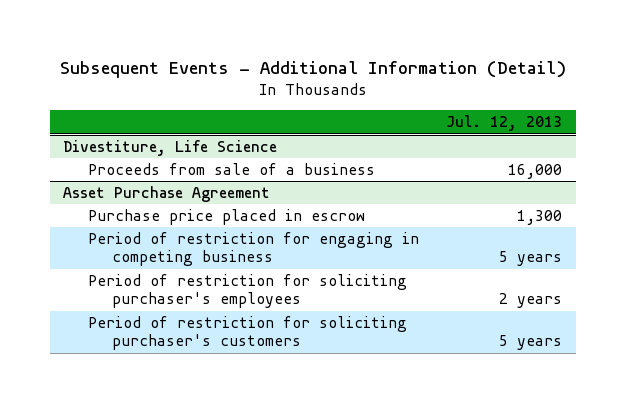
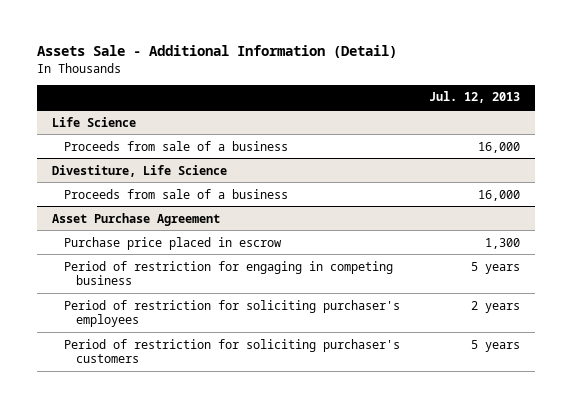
- Subsequent Events - Additional Information (Detail)
+ Assets Sale - Additional Information (Detail)
+ Life Science
+ Proceeds from sale of a business | 16,000

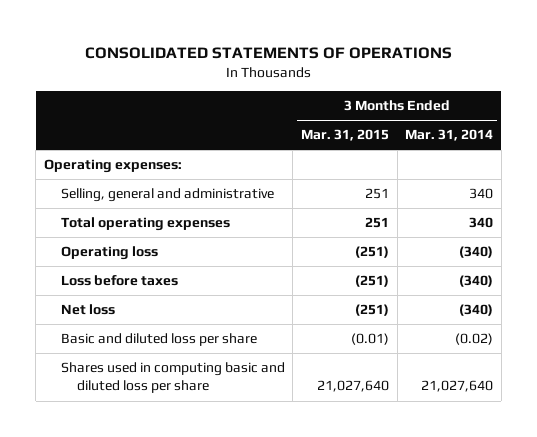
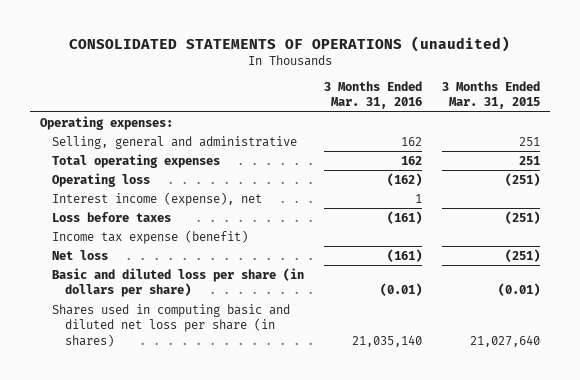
- CONSOLIDATED STATEMENTS OF OPERATIONS
+ CONSOLIDATED STATEMENTS OF OPERATIONS (unaudited)
- | 3 Months Ended Mar. 31, 2015 | 3 Months Ended Mar. 31, 2014
+ | 3 Months Ended Mar. 31, 2016 | 3 Months Ended Mar. 31, 2015
+ Interest income (expense), net | 1 |
+ Income tax expense (benefit)
- Basic and diluted loss per share | (0.01) | (0.02)
- Shares used in computing basic and diluted loss per share | 21,027,640 | 21,027,640
+ Basic and diluted loss per share (in dollars per share) | (0.01) | (0.01)
+ Shares used in computing basic and diluted net loss per share (in shares) | 21,035,140 | 21,027,640

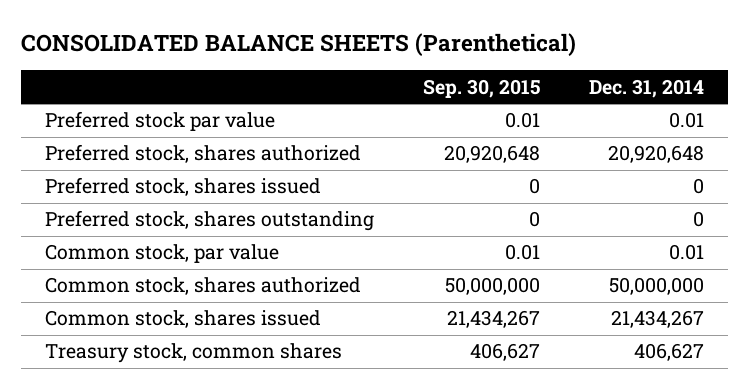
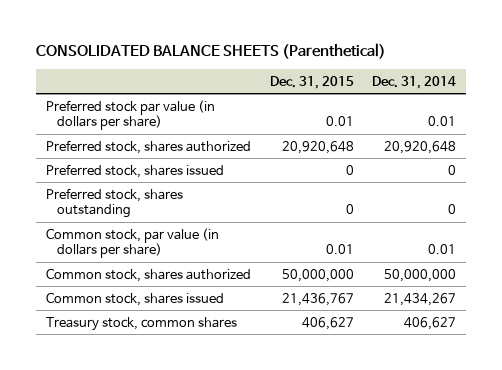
- | Sep. 30, 2015 | Dec. 31, 2014
+ | Dec. 31, 2015 | Dec. 31, 2014
- Preferred stock par value | 0.01 | 0.01
+ Preferred stock par value (in dollars per share) | 0.01 | 0.01
- Common stock, par value | 0.01 | 0.01
+ Common stock, par value (in dollars per share) | 0.01 | 0.01

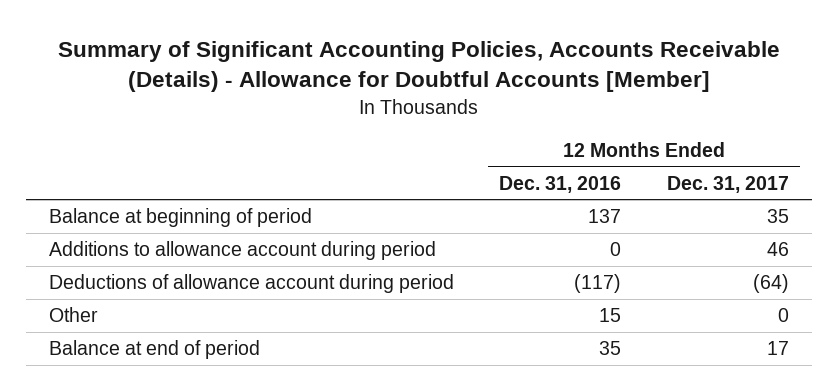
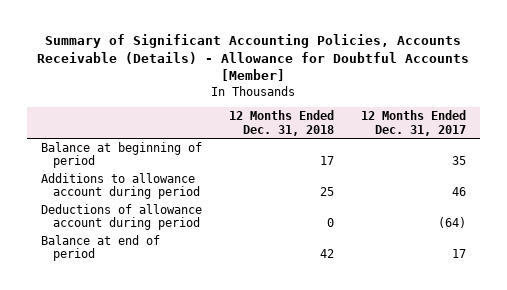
- | 12 Months Ended Dec. 31, 2016 | 12 Months Ended Dec. 31, 2017
+ | 12 Months Ended Dec. 31, 2018 | 12 Months Ended Dec. 31, 2017
- Other | 15 | 0

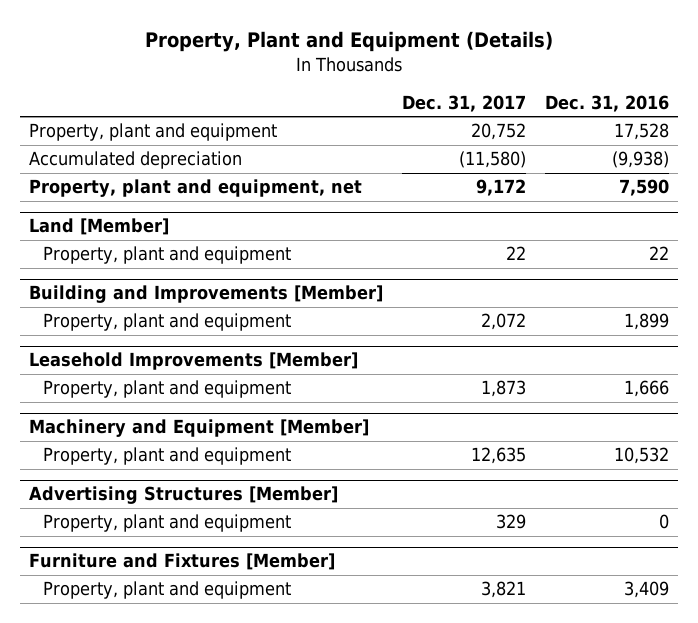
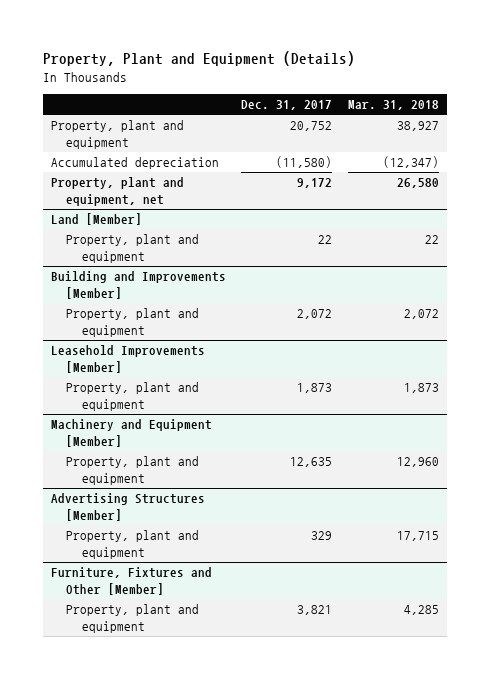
- | Dec. 31, 2017 | Dec. 31, 2016
+ | Dec. 31, 2017 | Mar. 31, 2018
- Furniture and Fixtures [Member]
+ Furniture, Fixtures and Other [Member]

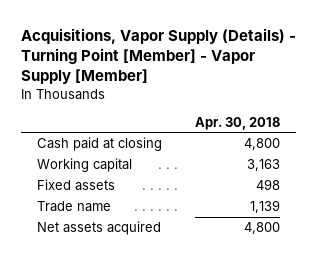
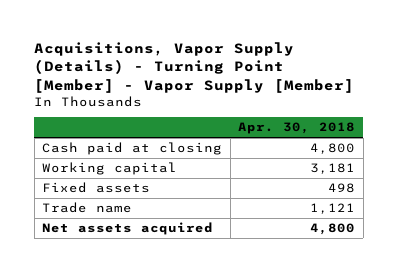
- Working capital | 3,163
+ Working capital | 3,181
- Trade name | 1,139
+ Trade name | 1,121

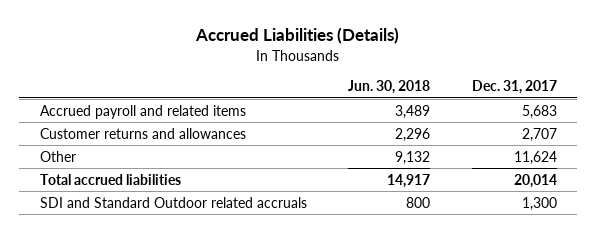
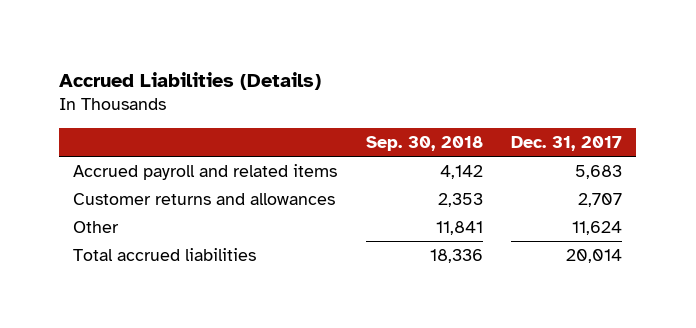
- | Jun. 30, 2018 | Dec. 31, 2017
+ | Sep. 30, 2018 | Dec. 31, 2017
- SDI and Standard Outdoor related accruals | 800 | 1,300

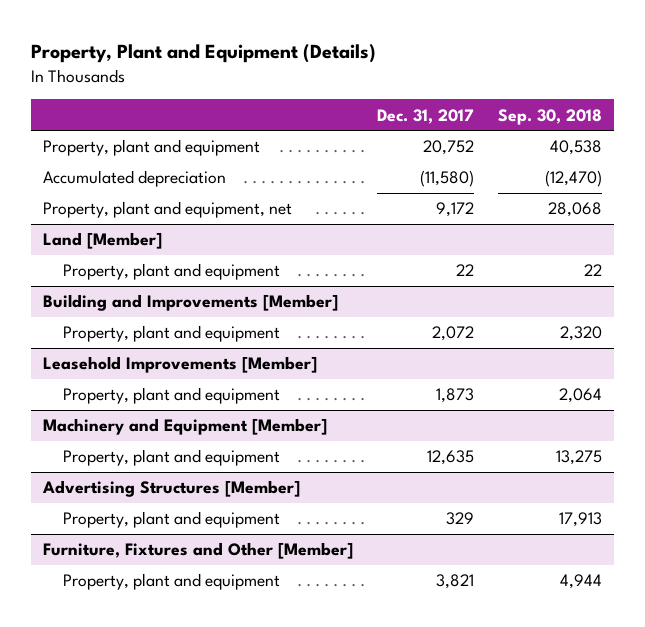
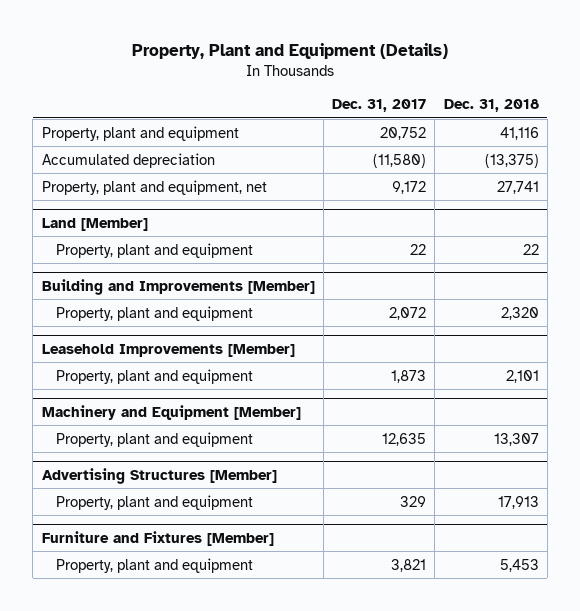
- | Dec. 31, 2017 | Sep. 30, 2018
+ | Dec. 31, 2017 | Dec. 31, 2018
- Furniture, Fixtures and Other [Member]
+ Furniture and Fixtures [Member]

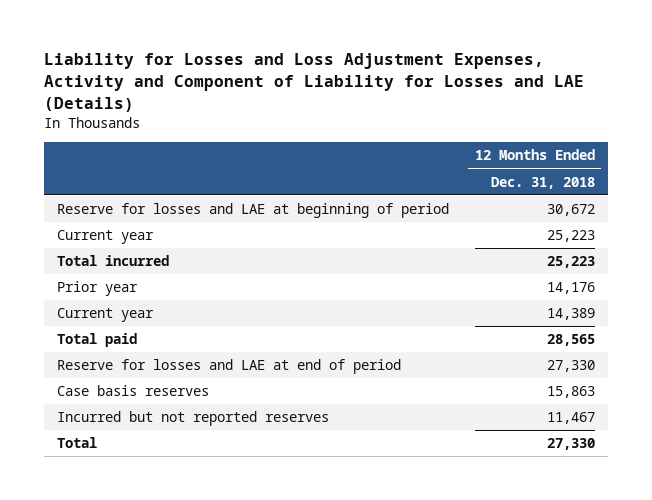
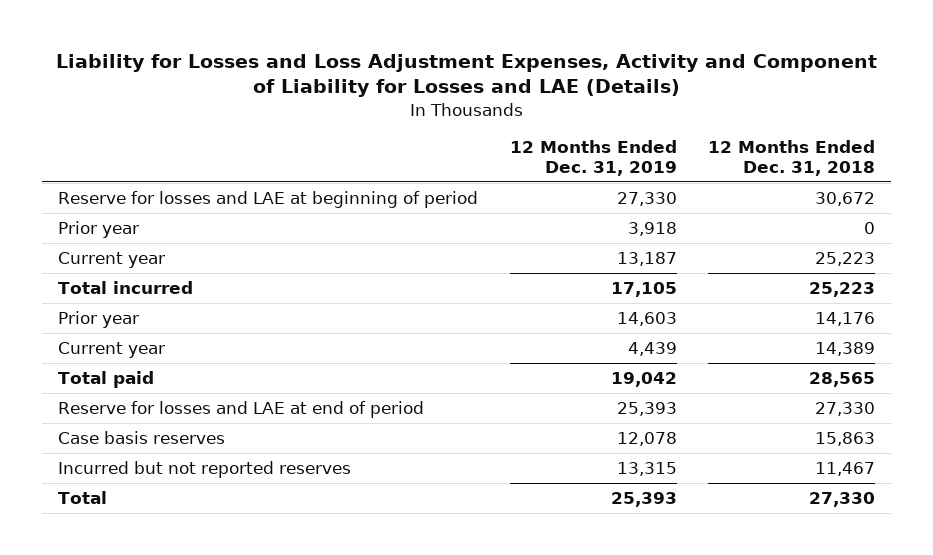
- | 12 Months Ended Dec. 31, 2018
+ | 12 Months Ended Dec. 31, 2019 | 12 Months Ended Dec. 31, 2018
+ Prior year | 3,918 | 0

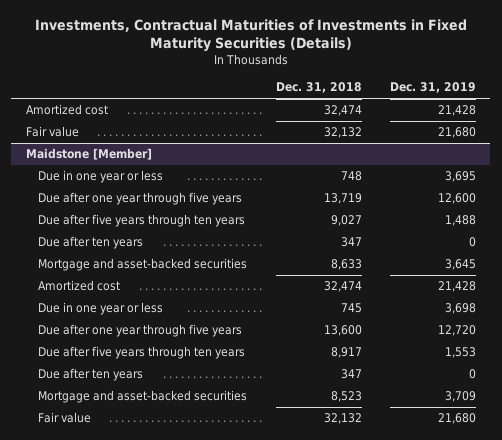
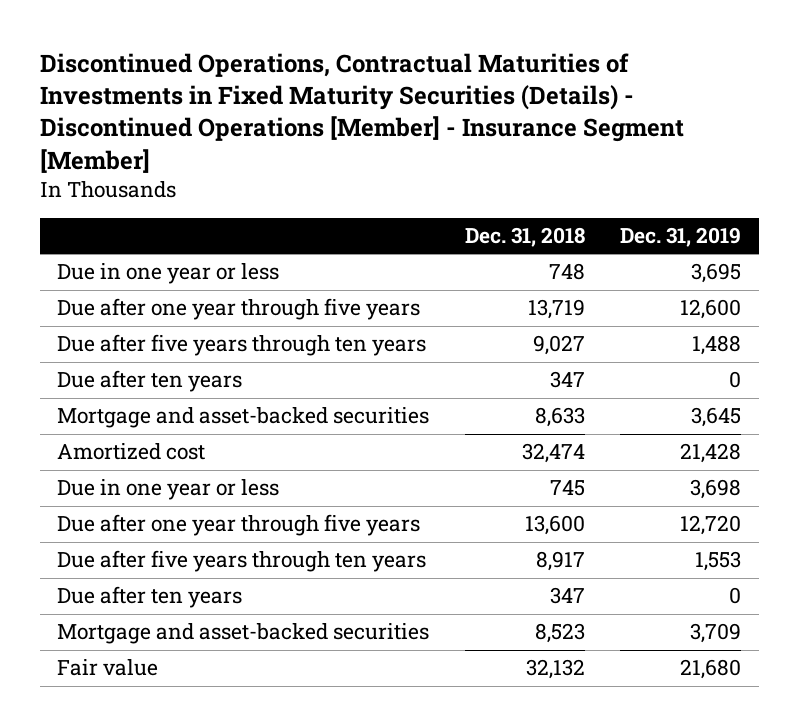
- Investments, Contractual Maturities of Investments in Fixed Maturity Securities (Details)
+ Discontinued Operations, Contractual Maturities of Investments in Fixed Maturity Securities (Details) - Discontinued Operations [Member] - Insurance Segment [Member]
- Amortized cost | 32,474 | 21,428
- Fair value | 32,132 | 21,680
- Maidstone [Member]

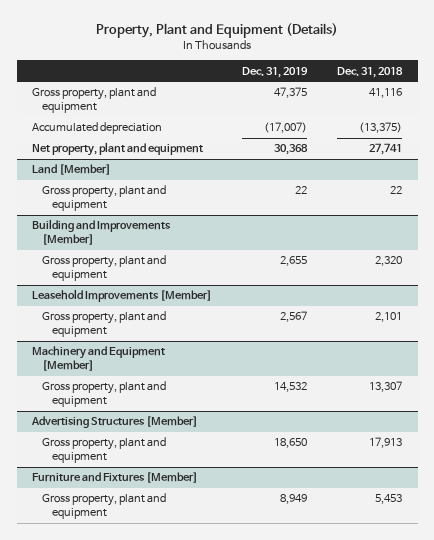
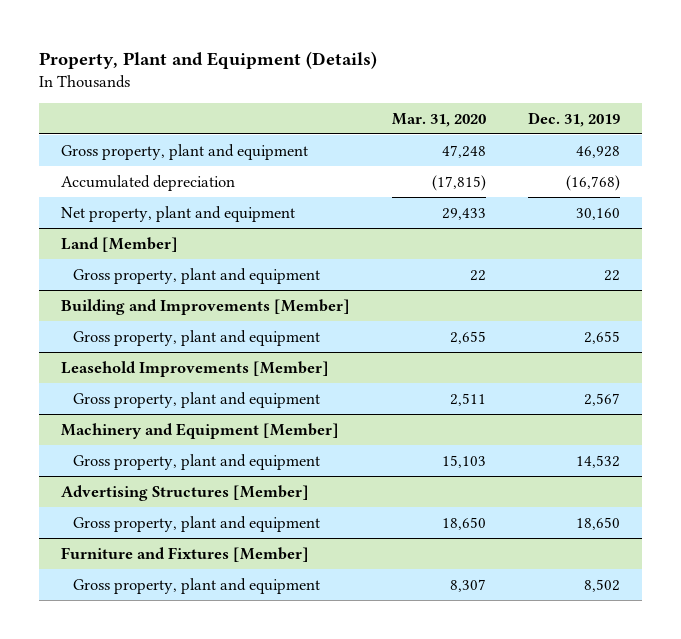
- | Dec. 31, 2019 | Dec. 31, 2018
+ | Mar. 31, 2020 | Dec. 31, 2019
- Gross property, plant and equipment | 47,375 | 41,116
- Accumulated depreciation | (17,007) | (13,375)
- Net property, plant and equipment | 30,368 | 27,741
+ Gross property, plant and equipment | 47,248 | 46,928
+ Accumulated depreciation | (17,815) | (16,768)
+ Net property, plant and equipment | 29,433 | 30,160
@ Furniture and Fixtures [Member]
- Gross property, plant and equipment | 8,949 | 5,453
+ Gross property, plant and equipment | 8,307 | 8,502

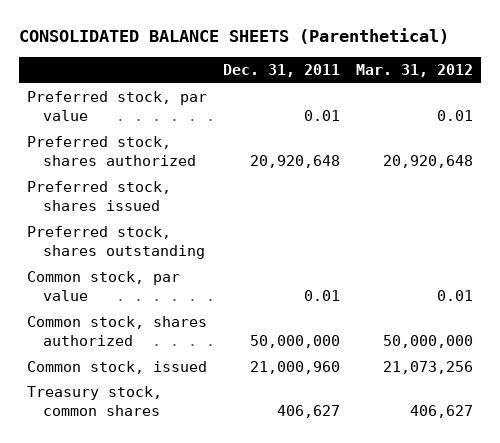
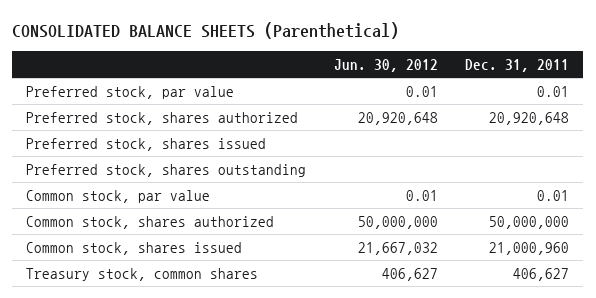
- | Dec. 31, 2011 | Mar. 31, 2012
+ | Jun. 30, 2012 | Dec. 31, 2011
- Common stock, issued | 21,000,960 | 21,073,256
+ Common stock, shares issued | 21,667,032 | 21,000,960

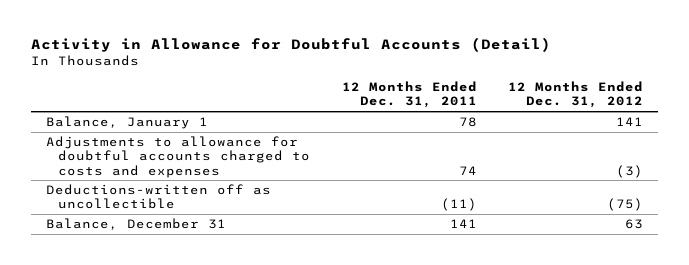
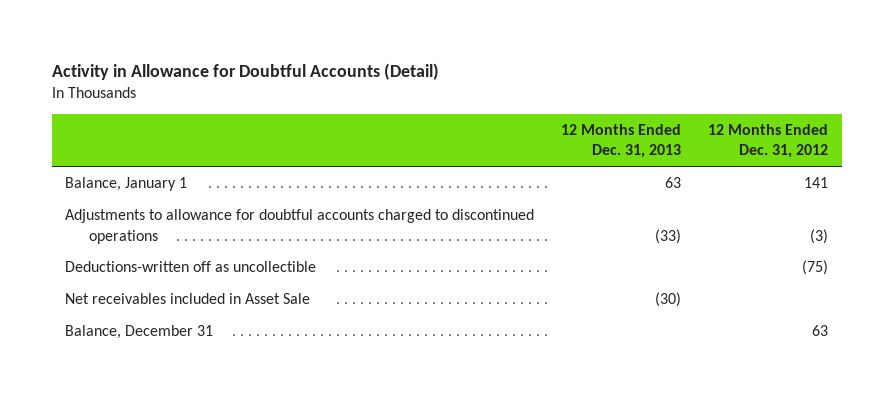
- | 12 Months Ended Dec. 31, 2011 | 12 Months Ended Dec. 31, 2012
+ | 12 Months Ended Dec. 31, 2013 | 12 Months Ended Dec. 31, 2012
- Adjustments to allowance for doubtful accounts charged to costs and expenses | 74 | (3)
+ Adjustments to allowance for doubtful accounts charged to discontinued operations | (33) | (3)
+ Net receivables included in Asset Sale | (30) |

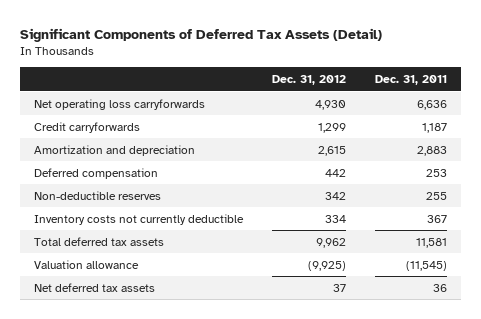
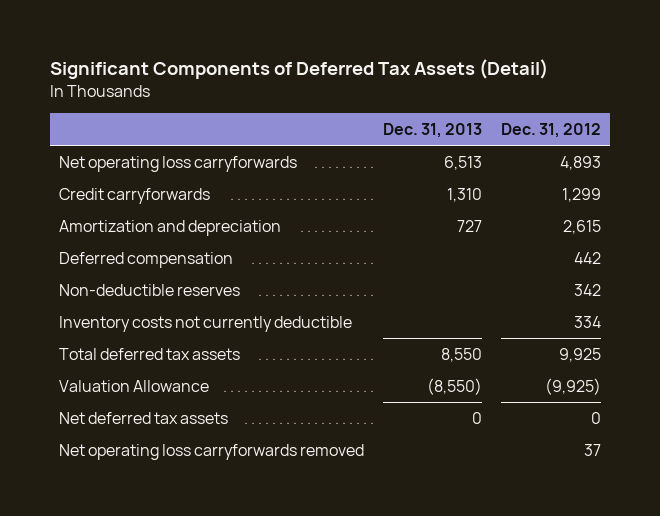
- | Dec. 31, 2012 | Dec. 31, 2011
+ | Dec. 31, 2013 | Dec. 31, 2012
- Net operating loss carryforwards | 4,930 | 6,636
+ Net operating loss carryforwards | 6,513 | 4,893
- Total deferred tax assets | 9,962 | 11,581
- Valuation allowance | (9,925) | (11,545)
- Net deferred tax assets | 37 | 36
+ Total deferred tax assets | 8,550 | 9,925
+ Valuation Allowance | (8,550) | (9,925)
+ Net deferred tax assets | 0 | 0
+ Net operating loss carryforwards removed | | 37

